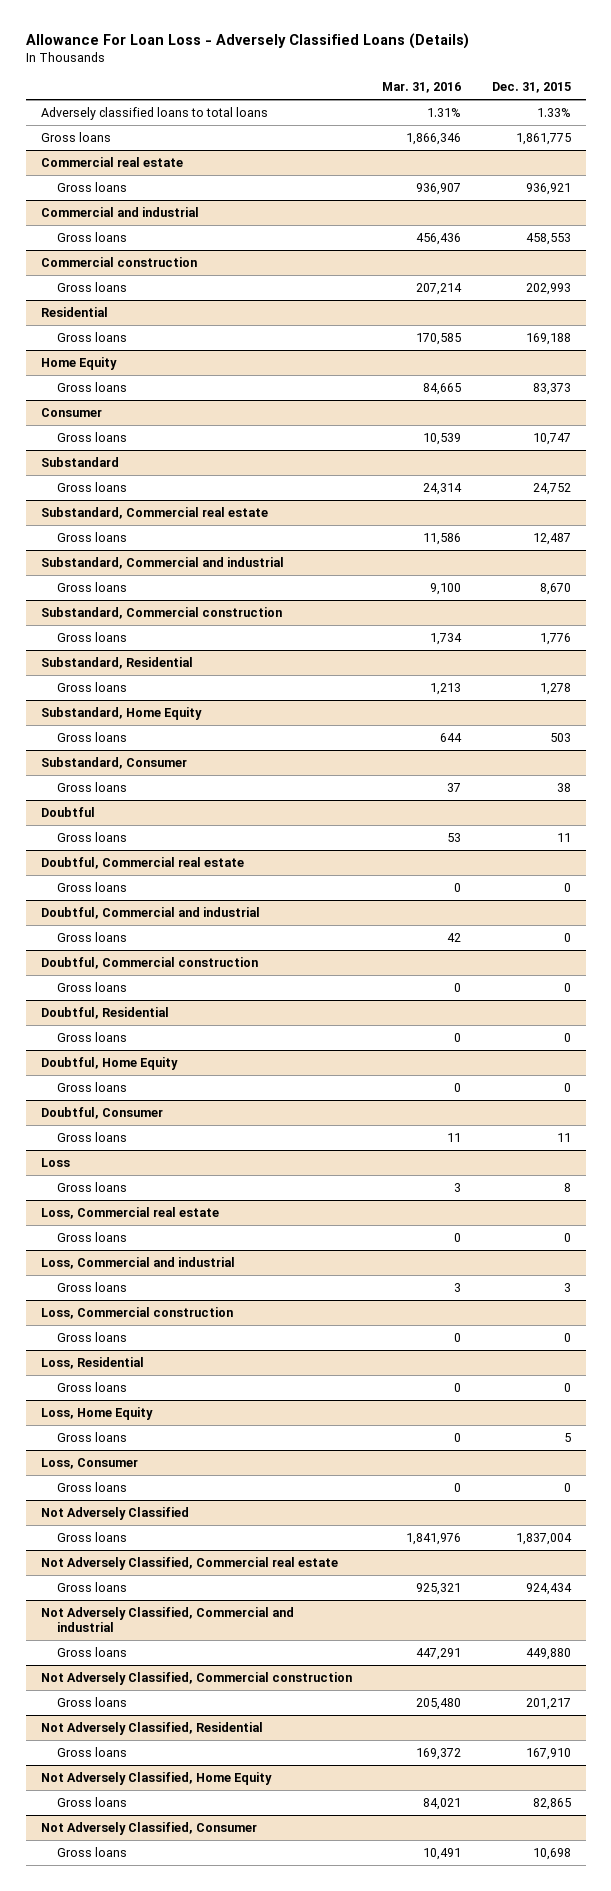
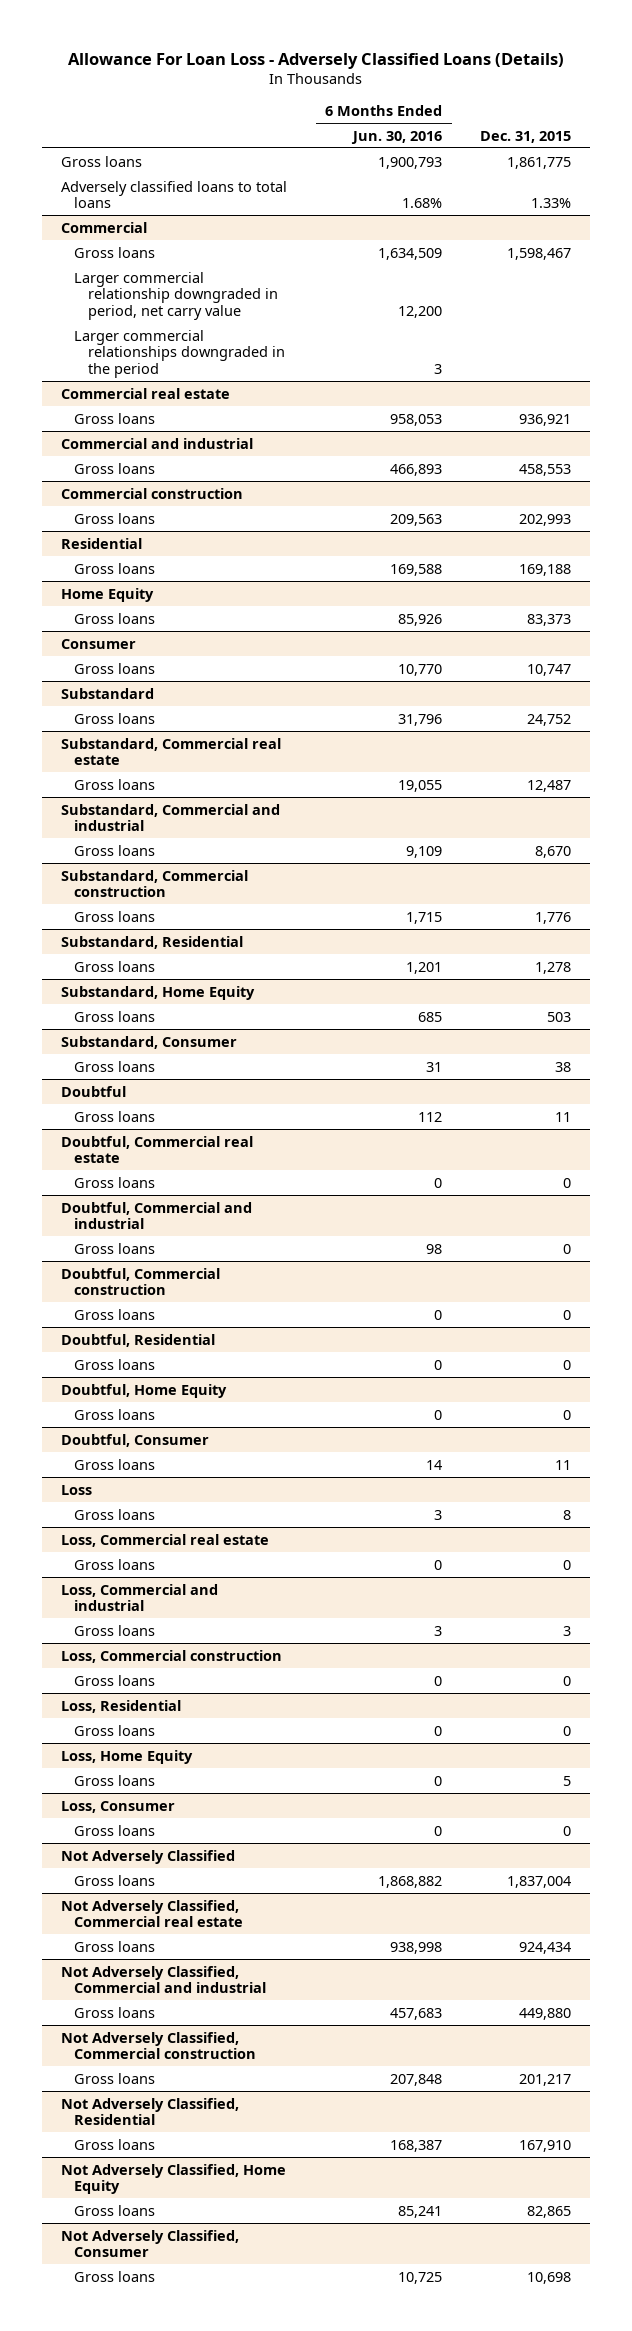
- | Mar. 31, 2016 | Dec. 31, 2015
+ | 6 Months Ended Jun. 30, 2016 | Dec. 31, 2015
moved down: Adversely classified loans to total loans | 1.68% | 1.33%
+ Commercial
+ Gross loans | 1,634,509 | 1,598,467
+ Larger commercial relationship downgraded in period, net carry value | 12,200 |
+ Larger commercial relationships downgraded in the period | 3 |

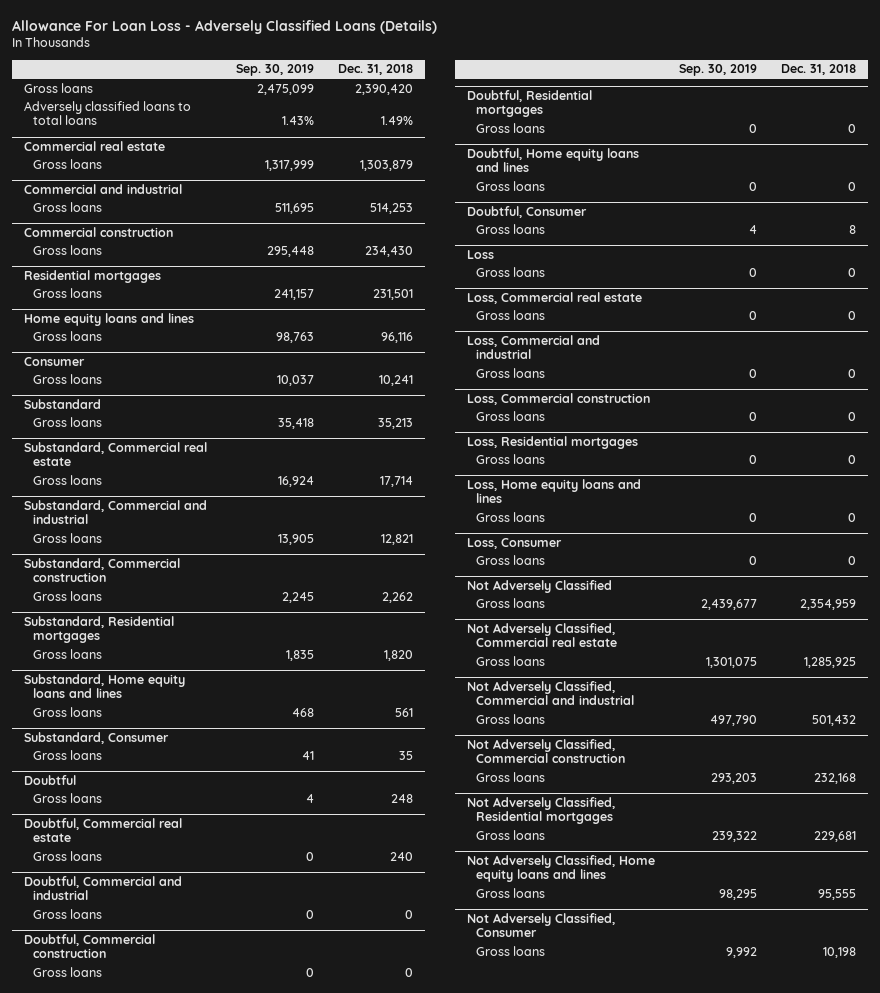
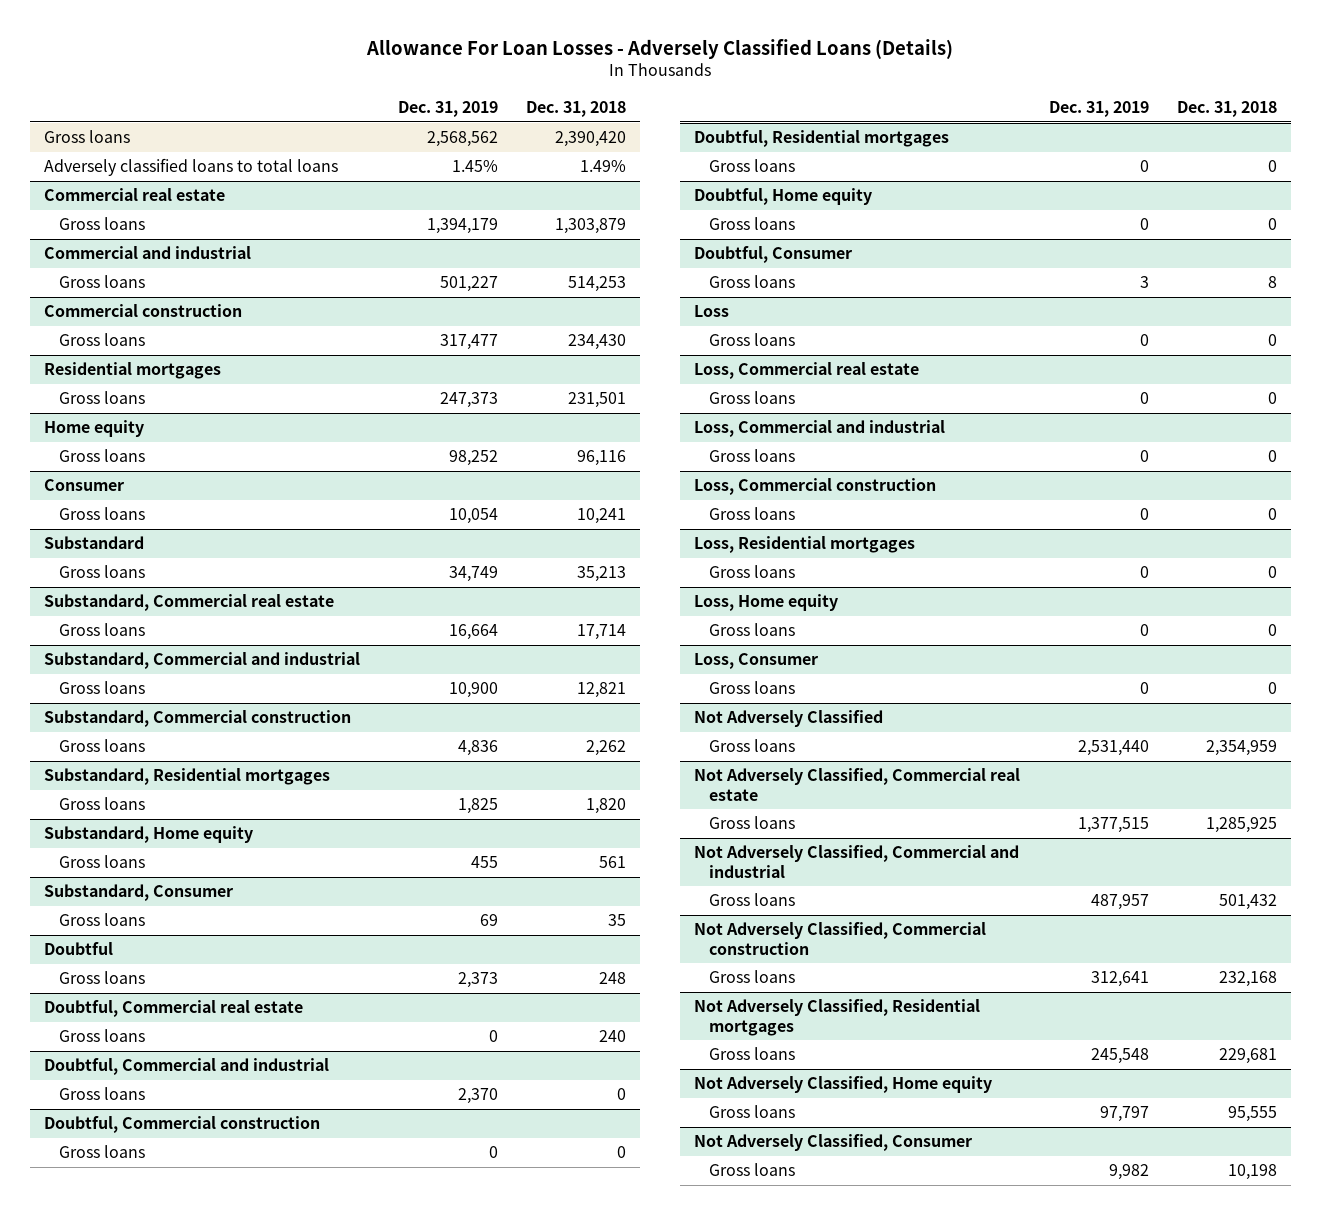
- Allowance For Loan Loss - Adversely Classified Loans (Details)
+ Allowance For Loan Losses - Adversely Classified Loans (Details)
- | Sep. 30, 2019 | Dec. 31, 2018
+ | Dec. 31, 2019 | Dec. 31, 2018
- Home equity loans and lines
+ Home equity
- Substandard, Home equity loans and lines
+ Substandard, Home equity
- Doubtful, Home equity loans and lines
+ Doubtful, Home equity
- Loss, Home equity loans and lines
+ Loss, Home equity
- Not Adversely Classified, Home equity loans and lines
+ Not Adversely Classified, Home equity

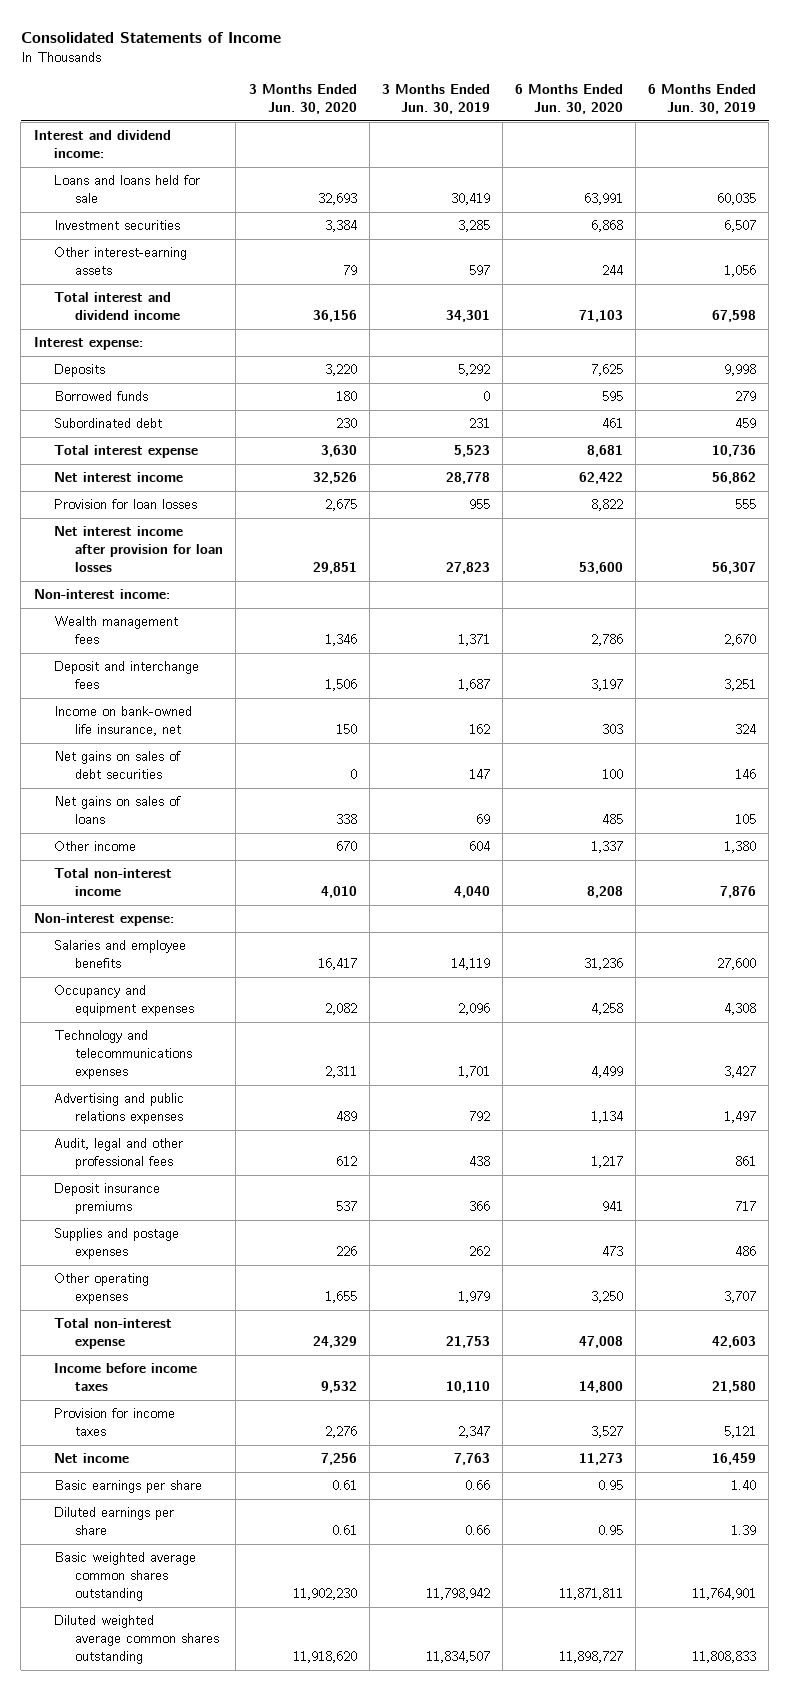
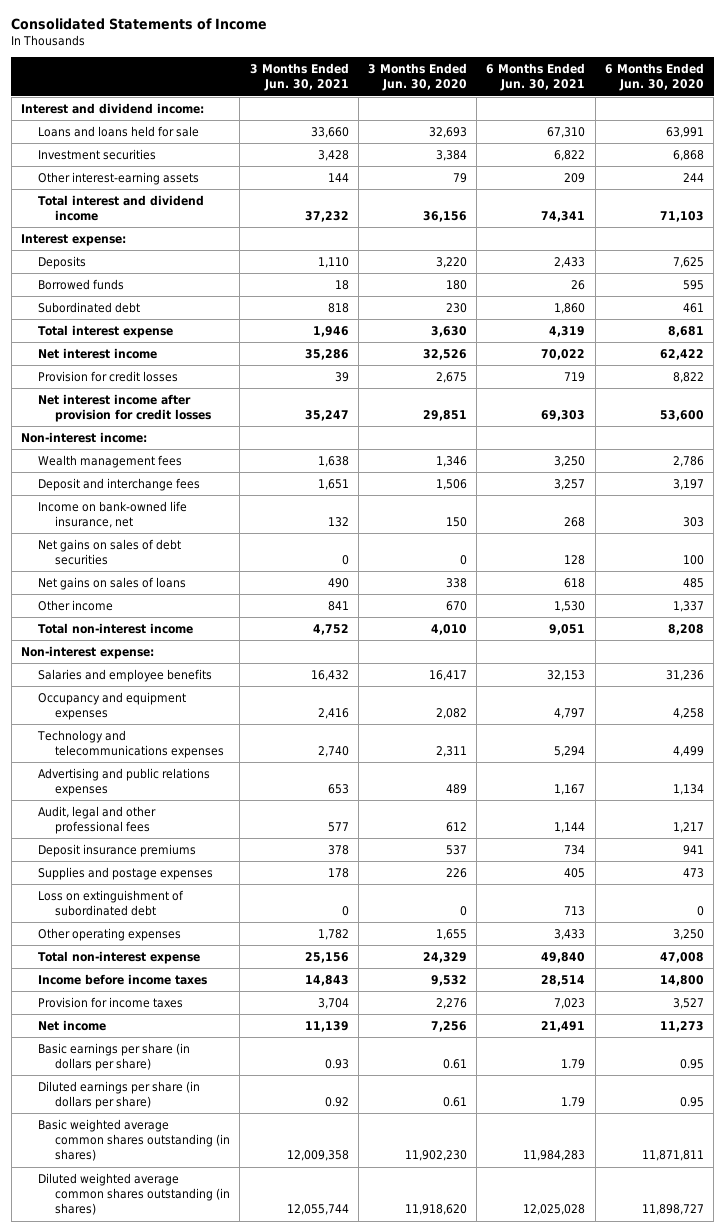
- | 3 Months Ended Jun. 30, 2020 | 3 Months Ended Jun. 30, 2019 | 6 Months Ended Jun. 30, 2020 | 6 Months Ended Jun. 30, 2019
+ | 3 Months Ended Jun. 30, 2021 | 3 Months Ended Jun. 30, 2020 | 6 Months Ended Jun. 30, 2021 | 6 Months Ended Jun. 30, 2020
- Provision for loan losses | 2,675 | 955 | 8,822 | 555
- Net interest income after provision for loan losses | 29,851 | 27,823 | 53,600 | 56,307
+ Provision for credit losses | 39 | 2,675 | 719 | 8,822
+ Net interest income after provision for credit losses | 35,247 | 29,851 | 69,303 | 53,600
+ Loss on extinguishment of subordinated debt | 0 | 0 | 713 | 0
- Basic earnings per share | 0.61 | 0.66 | 0.95 | 1.40
- Diluted earnings per share | 0.61 | 0.66 | 0.95 | 1.39
- Basic weighted average common shares outstanding | 11,902,230 | 11,798,942 | 11,871,811 | 11,764,901
- Diluted weighted average common shares outstanding | 11,918,620 | 11,834,507 | 11,898,727 | 11,808,833
+ Basic earnings per share (in dollars per share) | 0.93 | 0.61 | 1.79 | 0.95
+ Diluted earnings per share (in dollars per share) | 0.92 | 0.61 | 1.79 | 0.95
+ Basic weighted average common shares outstanding (in shares) | 12,009,358 | 11,902,230 | 11,984,283 | 11,871,811
+ Diluted weighted average common shares outstanding (in shares) | 12,055,744 | 11,918,620 | 12,025,028 | 11,898,727

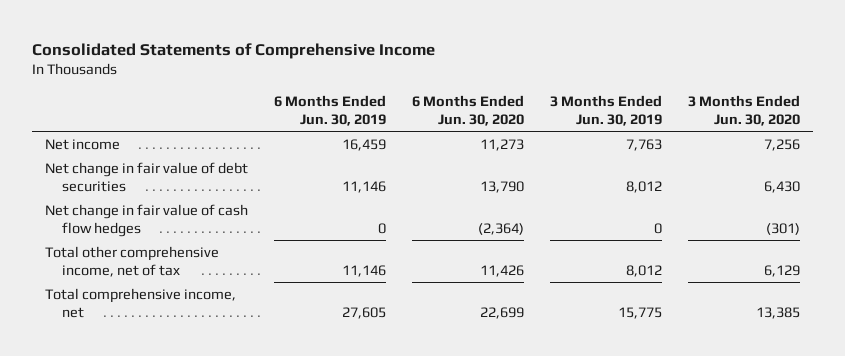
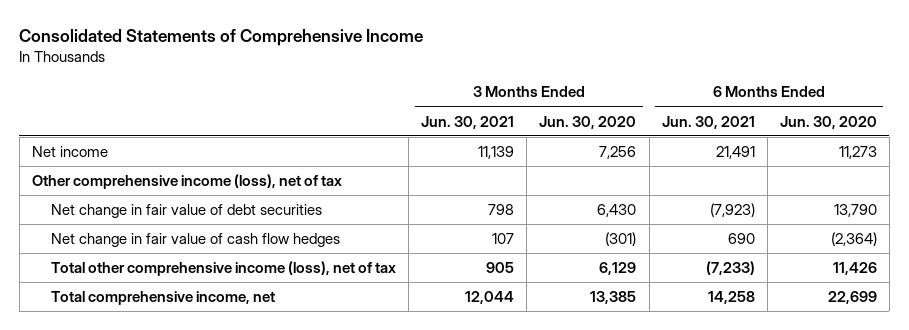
- | 6 Months Ended Jun. 30, 2019 | 6 Months Ended Jun. 30, 2020 | 3 Months Ended Jun. 30, 2019 | 3 Months Ended Jun. 30, 2020
+ | 3 Months Ended Jun. 30, 2021 | 3 Months Ended Jun. 30, 2020 | 6 Months Ended Jun. 30, 2021 | 6 Months Ended Jun. 30, 2020
+ Other comprehensive income (loss), net of tax
- Total other comprehensive income, net of tax | 11,146 | 11,426 | 8,012 | 6,129
+ Total other comprehensive income (loss), net of tax | 905 | 6,129 | (7,233) | 11,426

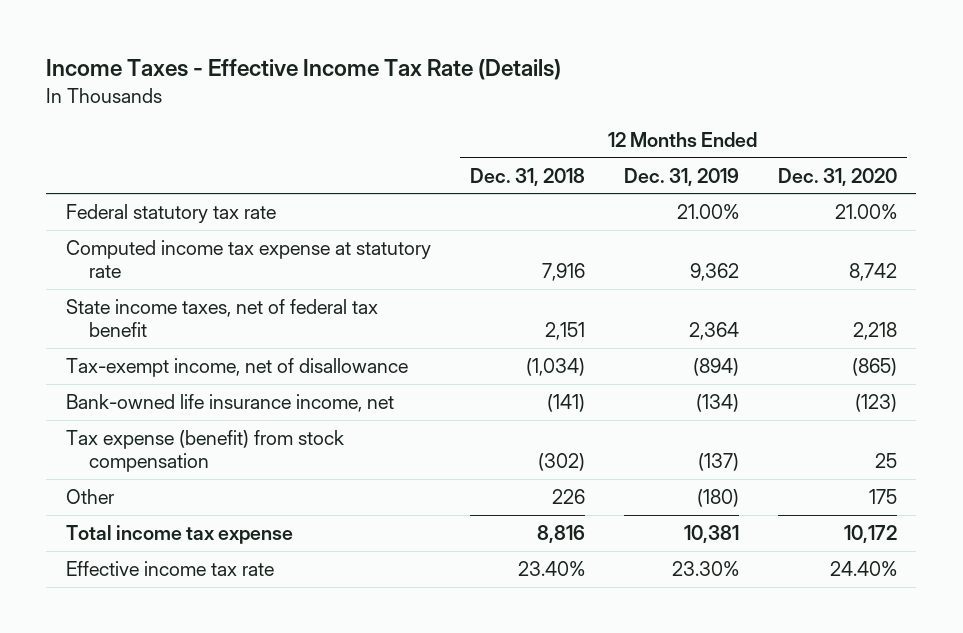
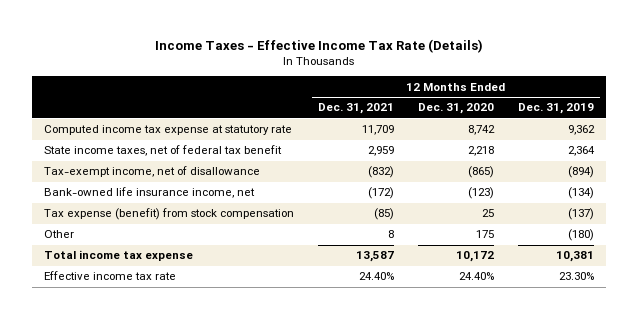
- | 12 Months Ended Dec. 31, 2018 | 12 Months Ended Dec. 31, 2019 | 12 Months Ended Dec. 31, 2020
+ | 12 Months Ended Dec. 31, 2021 | 12 Months Ended Dec. 31, 2020 | 12 Months Ended Dec. 31, 2019
- Federal statutory tax rate | | 21.00% | 21.00%

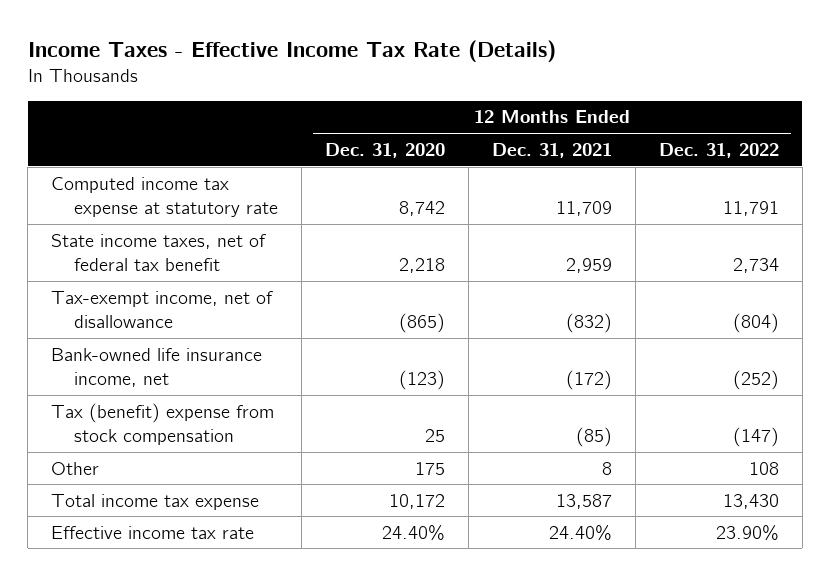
- | 12 Months Ended Dec. 31, 2021 | 12 Months Ended Dec. 31, 2020 | 12 Months Ended Dec. 31, 2019
+ | 12 Months Ended Dec. 31, 2020 | 12 Months Ended Dec. 31, 2021 | 12 Months Ended Dec. 31, 2022
- Tax expense (benefit) from stock compensation | (85) | 25 | (137)
+ Tax (benefit) expense from stock compensation | 25 | (85) | (147)

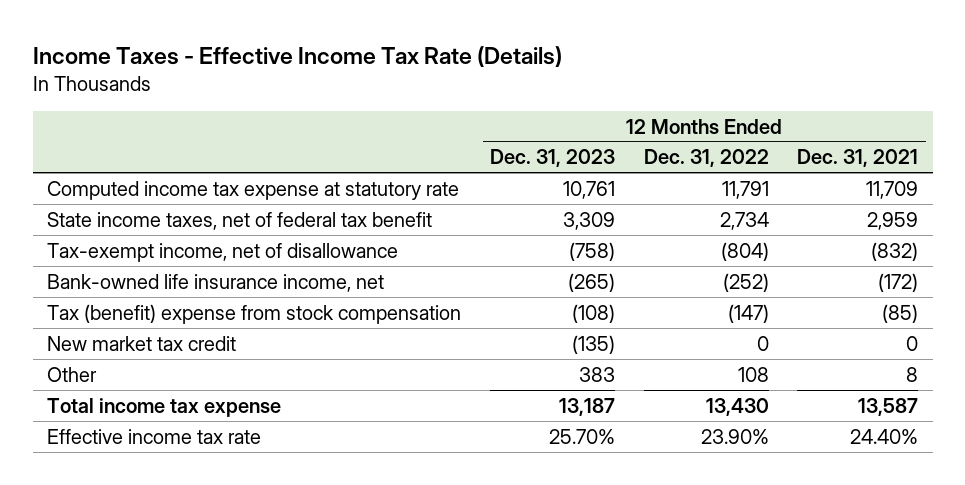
- | 12 Months Ended Dec. 31, 2020 | 12 Months Ended Dec. 31, 2021 | 12 Months Ended Dec. 31, 2022
+ | 12 Months Ended Dec. 31, 2023 | 12 Months Ended Dec. 31, 2022 | 12 Months Ended Dec. 31, 2021
+ New market tax credit | (135) | 0 | 0

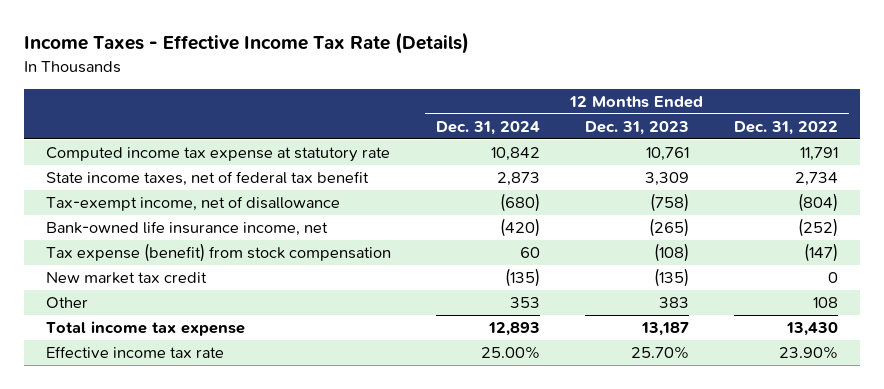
- | 12 Months Ended Dec. 31, 2023 | 12 Months Ended Dec. 31, 2022 | 12 Months Ended Dec. 31, 2021
+ | 12 Months Ended Dec. 31, 2024 | 12 Months Ended Dec. 31, 2023 | 12 Months Ended Dec. 31, 2022
- Tax (benefit) expense from stock compensation | (108) | (147) | (85)
+ Tax expense (benefit) from stock compensation | 60 | (108) | (147)

